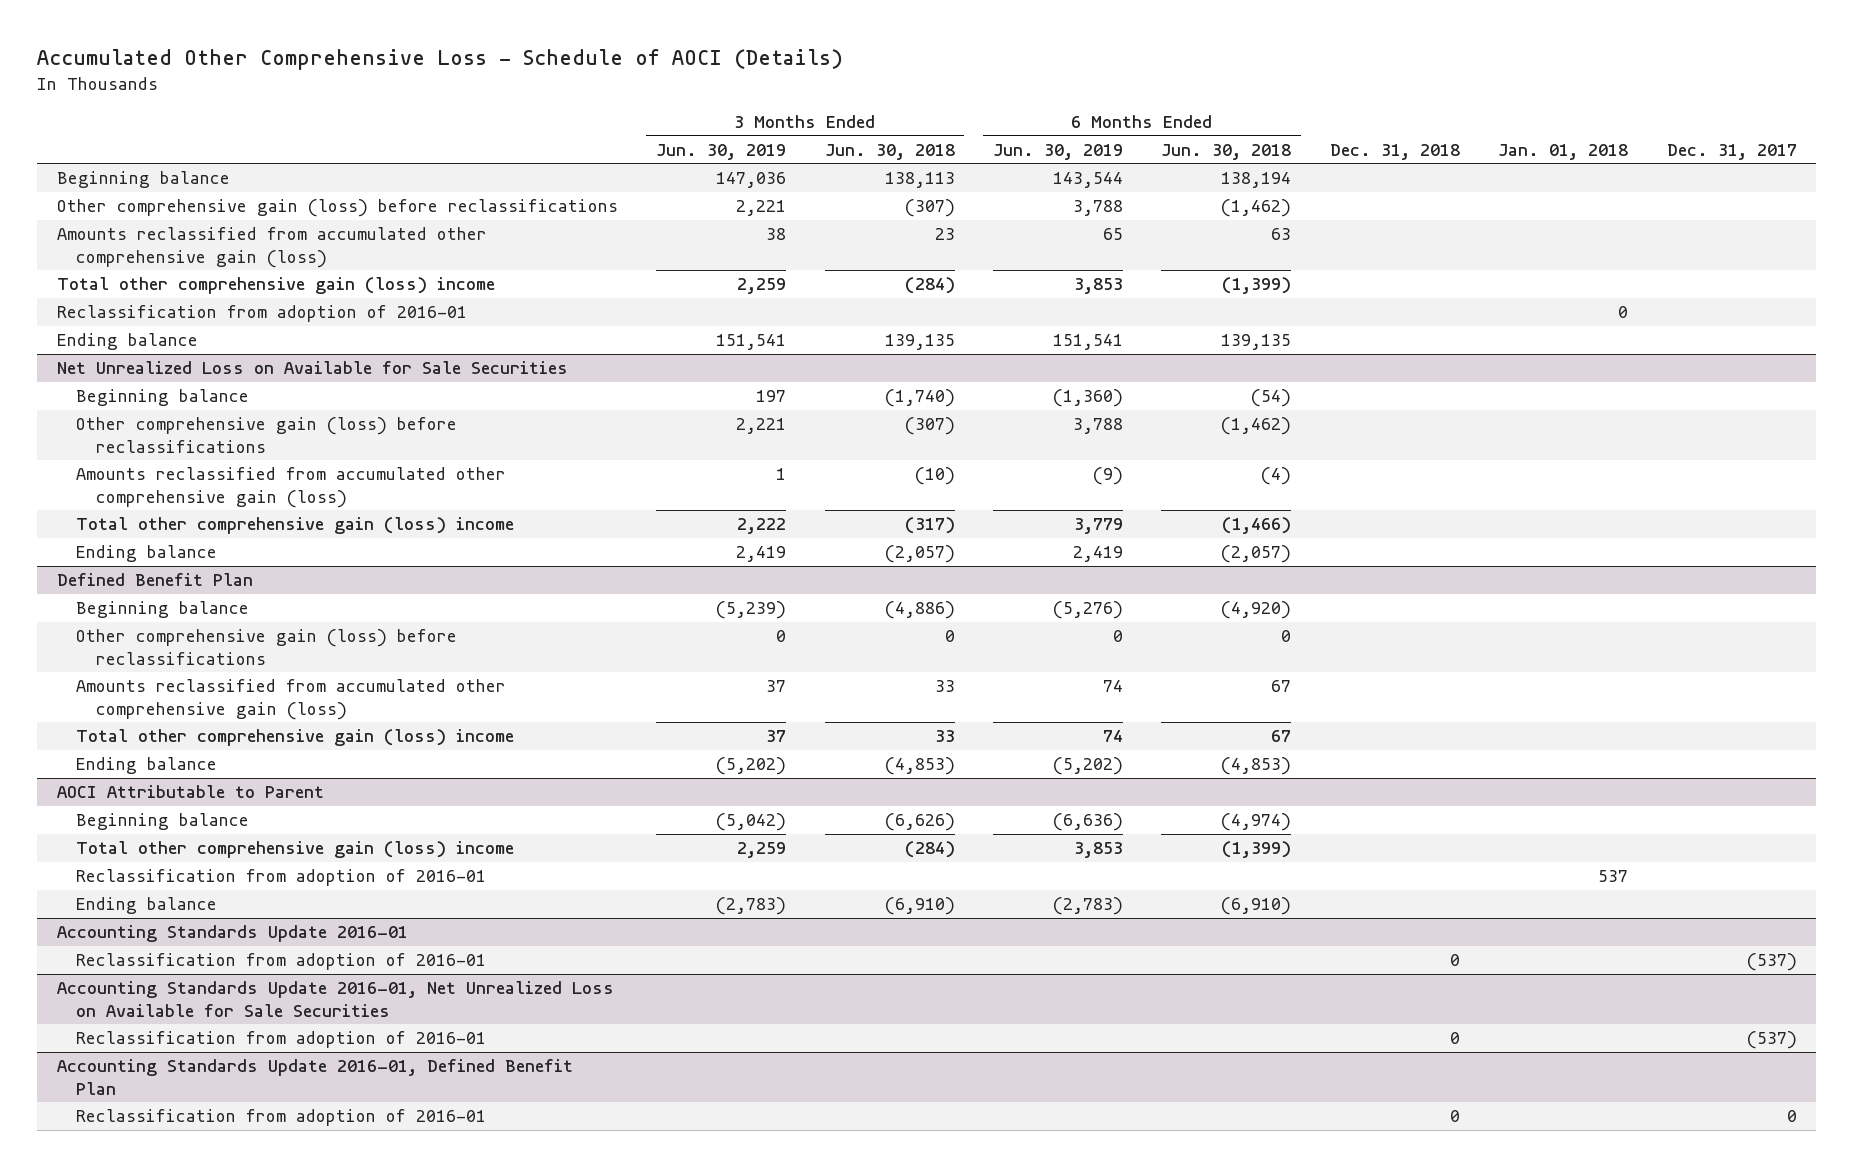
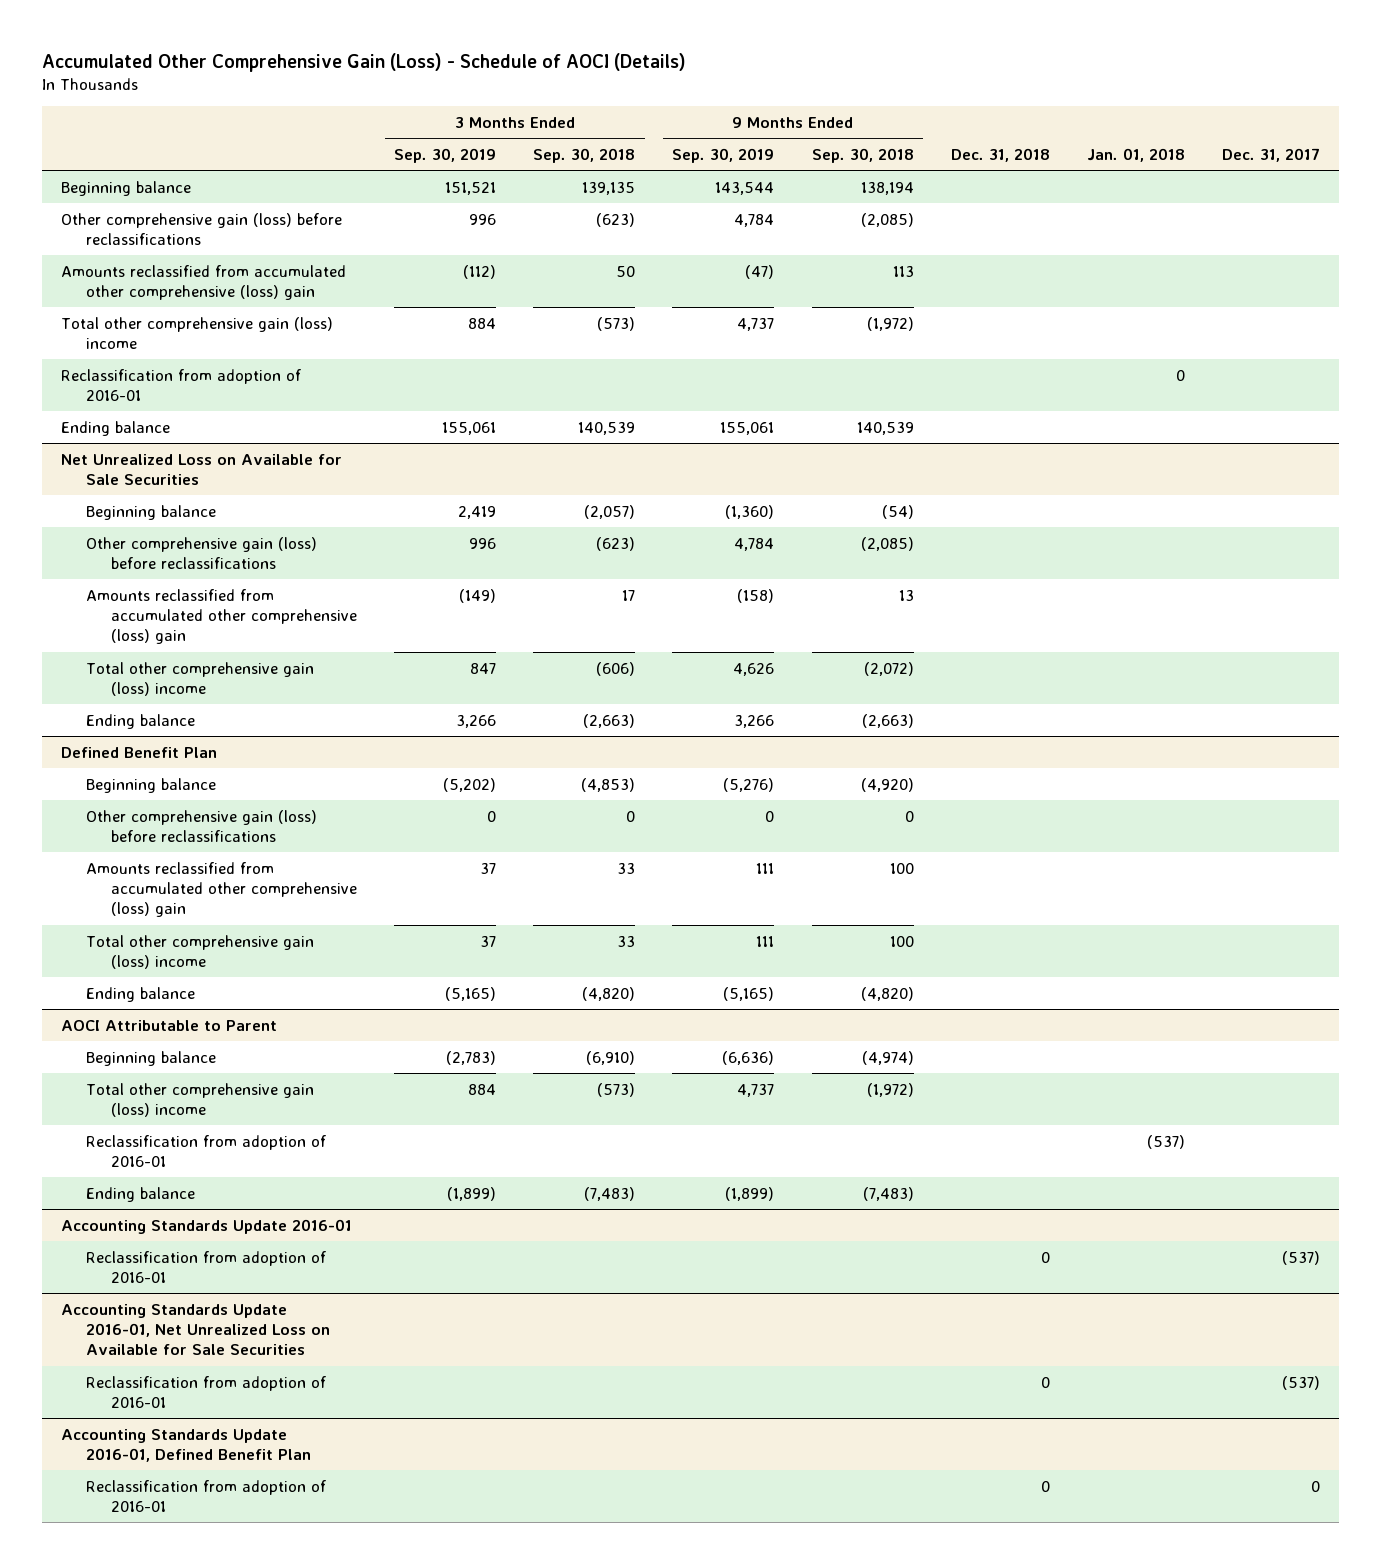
- Accumulated Other Comprehensive Loss - Schedule of AOCI (Details)
+ Accumulated Other Comprehensive Gain (Loss) - Schedule of AOCI (Details)
- | 3 Months Ended Jun. 30, 2019 | 3 Months Ended Jun. 30, 2018 | 6 Months Ended Jun. 30, 2019 | 6 Months Ended Jun. 30, 2018 | Dec. 31, 2018 | Jan. 01, 2018 | Dec. 31, 2017
+ | 3 Months Ended Sep. 30, 2019 | 3 Months Ended Sep. 30, 2018 | 9 Months Ended Sep. 30, 2019 | 9 Months Ended Sep. 30, 2018 | Dec. 31, 2018 | Jan. 01, 2018 | Dec. 31, 2017
- Amounts reclassified from accumulated other comprehensive gain (loss) | 38 | 23 | 65 | 63 | | |
+ Amounts reclassified from accumulated other comprehensive (loss) gain | (112) | 50 | (47) | 113 | | |
@ Net Unrealized Loss on Available for Sale Securities
- Amounts reclassified from accumulated other comprehensive gain (loss) | 1 | (10) | (9) | (4) | | |
+ Amounts reclassified from accumulated other comprehensive (loss) gain | (149) | 17 | (158) | 13 | | |
@ Defined Benefit Plan
- Amounts reclassified from accumulated other comprehensive gain (loss) | 37 | 33 | 74 | 67 | | |
+ Amounts reclassified from accumulated other comprehensive (loss) gain | 37 | 33 | 111 | 100 | | |
@ AOCI Attributable to Parent
- Reclassification from adoption of 2016-01 | | | | | | 537 |
+ Reclassification from adoption of 2016-01 | | | | | | (537) |

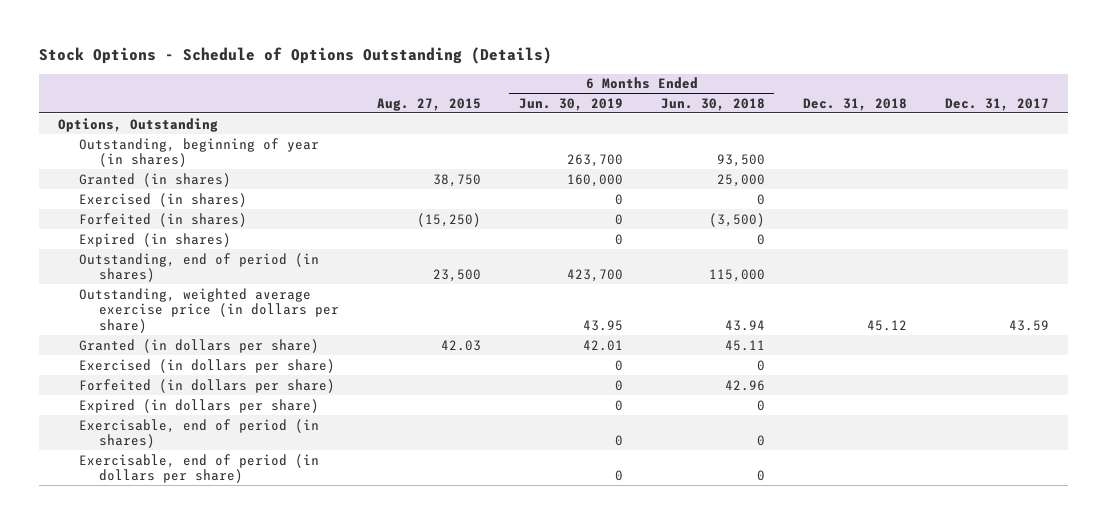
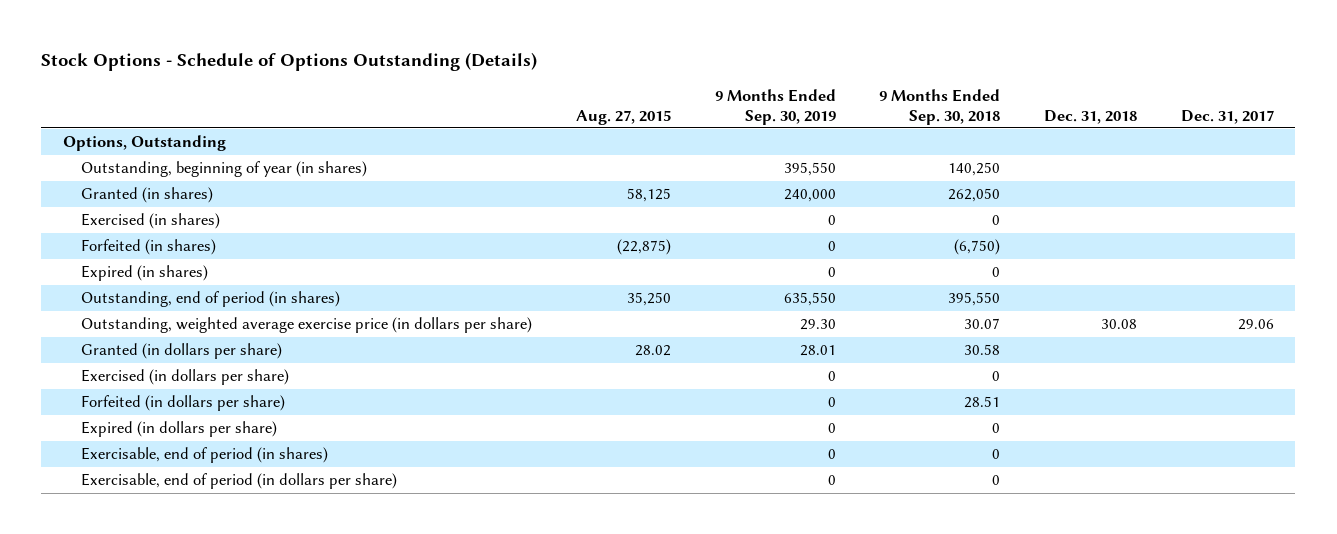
- | Aug. 27, 2015 | 6 Months Ended Jun. 30, 2019 | 6 Months Ended Jun. 30, 2018 | Dec. 31, 2018 | Dec. 31, 2017
+ | Aug. 27, 2015 | 9 Months Ended Sep. 30, 2019 | 9 Months Ended Sep. 30, 2018 | Dec. 31, 2018 | Dec. 31, 2017
- Granted (in shares) | 38,750 | 160,000 | 25,000 | |
+ Granted (in shares) | 58,125 | 240,000 | 262,050 | |
- Forfeited (in shares) | (15,250) | 0 | (3,500) | |
+ Forfeited (in shares) | (22,875) | 0 | (6,750) | |
- Outstanding, end of period (in shares) | 23,500 | 423,700 | 115,000 | |
- Outstanding, weighted average exercise price (in dollars per share) | | 43.95 | 43.94 | 45.12 | 43.59
- Granted (in dollars per share) | 42.03 | 42.01 | 45.11 | |
+ Outstanding, end of period (in shares) | 35,250 | 635,550 | 395,550 | |
+ Outstanding, weighted average exercise price (in dollars per share) | | 29.30 | 30.07 | 30.08 | 29.06
+ Granted (in dollars per share) | 28.02 | 28.01 | 30.58 | |

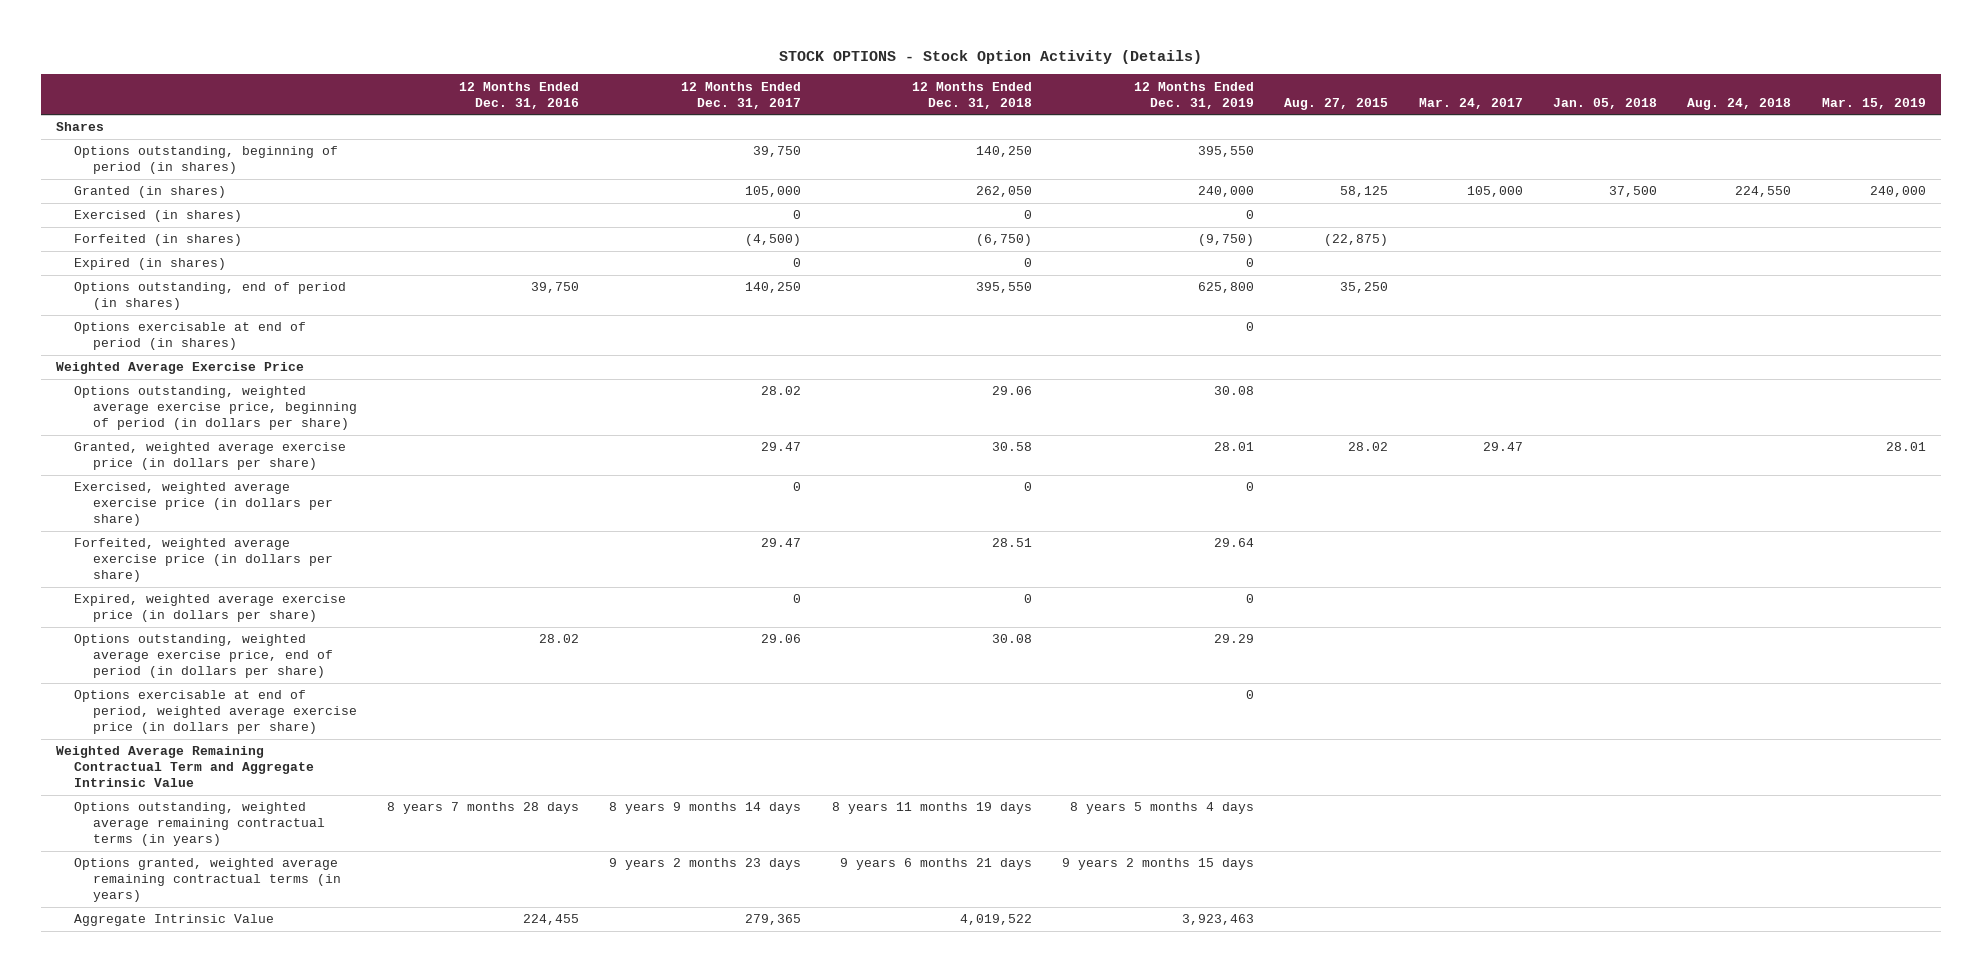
- Stock Options - Schedule of Options Outstanding (Details)
+ STOCK OPTIONS - Stock Option Activity (Details)
- | Aug. 27, 2015 | 9 Months Ended Sep. 30, 2019 | 9 Months Ended Sep. 30, 2018 | Dec. 31, 2018 | Dec. 31, 2017
+ | 12 Months Ended Dec. 31, 2016 | 12 Months Ended Dec. 31, 2017 | 12 Months Ended Dec. 31, 2018 | 12 Months Ended Dec. 31, 2019 | Aug. 27, 2015 | Mar. 24, 2017 | Jan. 05, 2018 | Aug. 24, 2018 | Mar. 15, 2019
- Options, Outstanding
- Outstanding, beginning of year (in shares) | | 395,550 | 140,250 | |
+ Shares
+ Options outstanding, beginning of period (in shares) | | 39,750 | 140,250 | 395,550 | | | | |
- Outstanding, end of period (in shares) | 35,250 | 635,550 | 395,550 | |
- Outstanding, weighted average exercise price (in dollars per share) | | 29.30 | 30.07 | 30.08 | 29.06
- Granted (in dollars per share) | 28.02 | 28.01 | 30.58 | |
- Exercised (in dollars per share) | | 0 | 0 | |
- Forfeited (in dollars per share) | | 0 | 28.51 | |
- Expired (in dollars per share) | | 0 | 0 | |
- Exercisable, end of period (in shares) | | 0 | 0 | |
- Exercisable, end of period (in dollars per share) | | 0 | 0 | |
+ Options outstanding, end of period (in shares) | 39,750 | 140,250 | 395,550 | 625,800 | 35,250 | | | |
+ Options exercisable at end of period (in shares) | | | | 0 | | | | |
+ Weighted Average Exercise Price
+ Options outstanding, weighted average exercise price, beginning of period (in dollars per share) | | 28.02 | 29.06 | 30.08 | | | | |
+ Granted, weighted average exercise price (in dollars per share) | | 29.47 | 30.58 | 28.01 | 28.02 | 29.47 | | | 28.01
+ Exercised, weighted average exercise price (in dollars per share) | | 0 | 0 | 0 | | | | |
+ Forfeited, weighted average exercise price (in dollars per share) | | 29.47 | 28.51 | 29.64 | | | | |
+ Expired, weighted average exercise price (in dollars per share) | | 0 | 0 | 0 | | | | |
+ Options outstanding, weighted average exercise price, end of period (in dollars per share) | 28.02 | 29.06 | 30.08 | 29.29 | | | | |
+ Options exercisable at end of period, weighted average exercise price (in dollars per share) | | | | 0 | | | | |
+ Weighted Average Remaining Contractual Term and Aggregate Intrinsic Value
+ Options outstanding, weighted average remaining contractual terms (in years) | 8 years 7 months 28 days | 8 years 9 months 14 days | 8 years 11 months 19 days | 8 years 5 months 4 days | | | | |
+ Options granted, weighted average remaining contractual terms (in years) | | 9 years 2 months 23 days | 9 years 6 months 21 days | 9 years 2 months 15 days | | | | |
+ Aggregate Intrinsic Value | 224,455 | 279,365 | 4,019,522 | 3,923,463 | | | | |

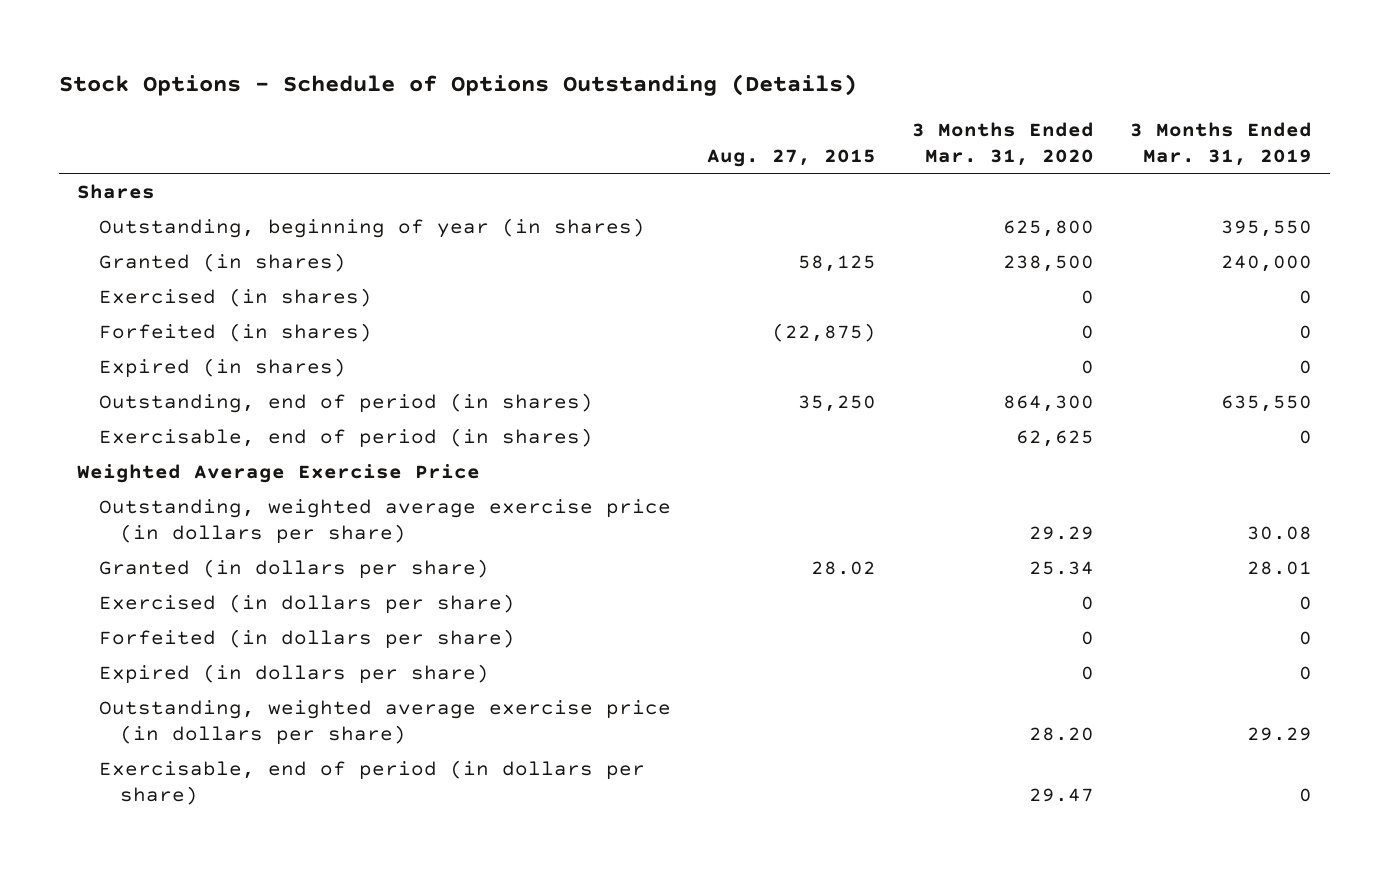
- STOCK OPTIONS - Stock Option Activity (Details)
+ Stock Options - Schedule of Options Outstanding (Details)
- | 12 Months Ended Dec. 31, 2016 | 12 Months Ended Dec. 31, 2017 | 12 Months Ended Dec. 31, 2018 | 12 Months Ended Dec. 31, 2019 | Aug. 27, 2015 | Mar. 24, 2017 | Jan. 05, 2018 | Aug. 24, 2018 | Mar. 15, 2019
+ | Aug. 27, 2015 | 3 Months Ended Mar. 31, 2020 | 3 Months Ended Mar. 31, 2019
- Options outstanding, beginning of period (in shares) | | 39,750 | 140,250 | 395,550 | | | | |
+ Outstanding, beginning of year (in shares) | | 625,800 | 395,550
- Options outstanding, end of period (in shares) | 39,750 | 140,250 | 395,550 | 625,800 | 35,250 | | | |
- Options exercisable at end of period (in shares) | | | | 0 | | | | |
+ Outstanding, end of period (in shares) | 35,250 | 864,300 | 635,550
+ Exercisable, end of period (in shares) | | 62,625 | 0
- Options outstanding, weighted average exercise price, beginning of period (in dollars per share) | | 28.02 | 29.06 | 30.08 | | | | |
- Granted, weighted average exercise price (in dollars per share) | | 29.47 | 30.58 | 28.01 | 28.02 | 29.47 | | | 28.01
- Exercised, weighted average exercise price (in dollars per share) | | 0 | 0 | 0 | | | | |
- Forfeited, weighted average exercise price (in dollars per share) | | 29.47 | 28.51 | 29.64 | | | | |
- Expired, weighted average exercise price (in dollars per share) | | 0 | 0 | 0 | | | | |
- Options outstanding, weighted average exercise price, end of period (in dollars per share) | 28.02 | 29.06 | 30.08 | 29.29 | | | | |
- Options exercisable at end of period, weighted average exercise price (in dollars per share) | | | | 0 | | | | |
- Weighted Average Remaining Contractual Term and Aggregate Intrinsic Value
- Options outstanding, weighted average remaining contractual terms (in years) | 8 years 7 months 28 days | 8 years 9 months 14 days | 8 years 11 months 19 days | 8 years 5 months 4 days | | | | |
- Options granted, weighted average remaining contractual terms (in years) | | 9 years 2 months 23 days | 9 years 6 months 21 days | 9 years 2 months 15 days | | | | |
- Aggregate Intrinsic Value | 224,455 | 279,365 | 4,019,522 | 3,923,463 | | | | |
+ Outstanding, weighted average exercise price (in dollars per share) | | 29.29 | 30.08
+ Granted (in dollars per share) | 28.02 | 25.34 | 28.01
+ Exercised (in dollars per share) | | 0 | 0
+ Forfeited (in dollars per share) | | 0 | 0
+ Expired (in dollars per share) | | 0 | 0
+ Outstanding, weighted average exercise price (in dollars per share) | | 28.20 | 29.29
+ Exercisable, end of period (in dollars per share) | | 29.47 | 0

